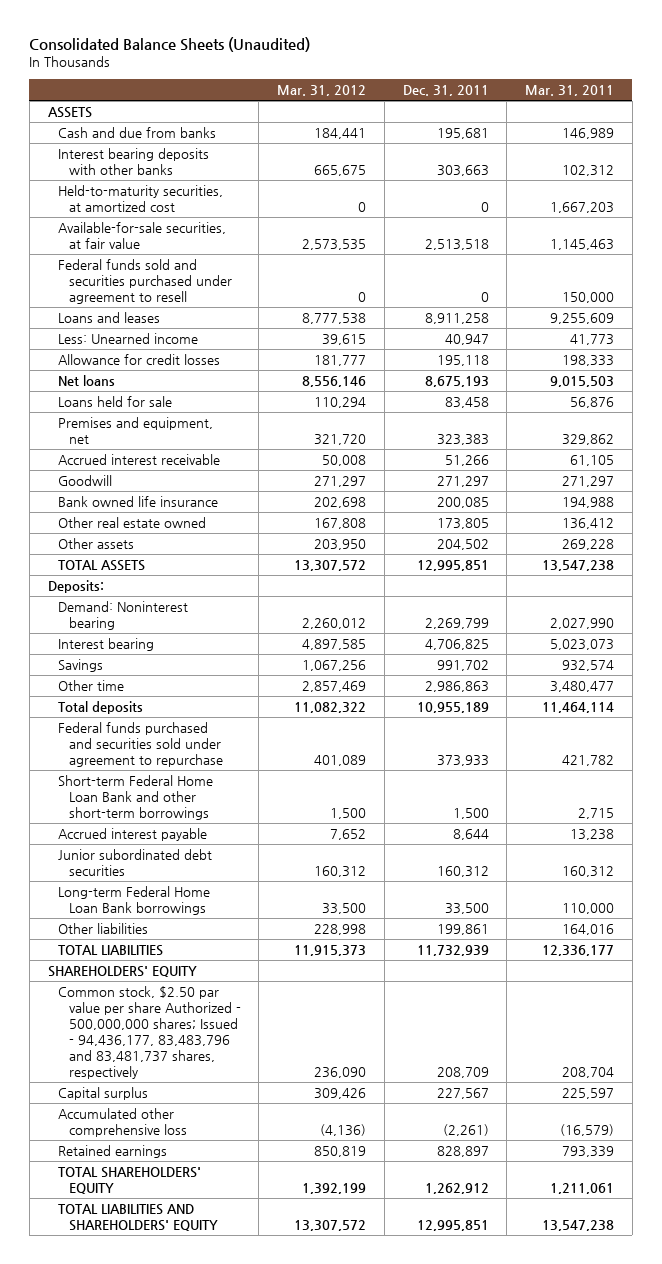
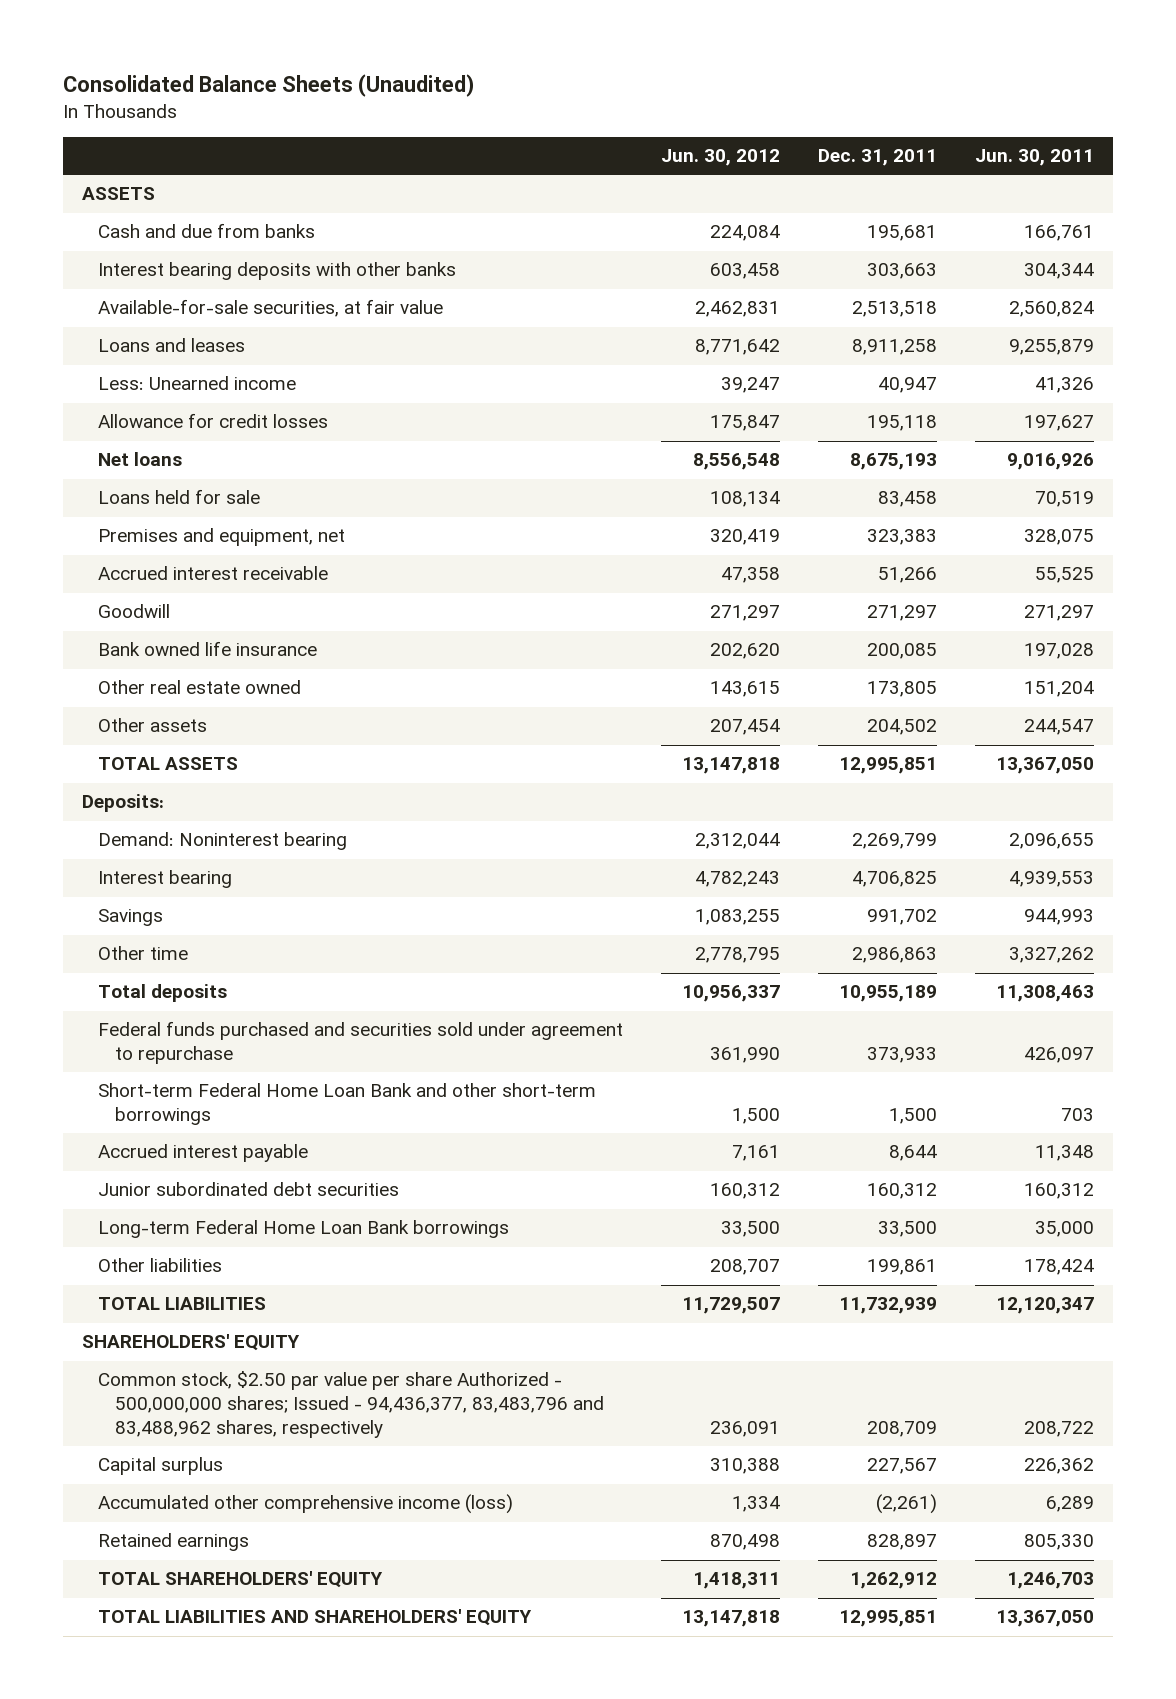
- | Mar. 31, 2012 | Dec. 31, 2011 | Mar. 31, 2011
+ | Jun. 30, 2012 | Dec. 31, 2011 | Jun. 30, 2011
- Held-to-maturity securities, at amortized cost | 0 | 0 | 1,667,203
- Federal funds sold and securities purchased under agreement to resell | 0 | 0 | 150,000
- Common stock, $2.50 par value per share Authorized - 500,000,000 shares; Issued - 94,436,177, 83,483,796 and 83,481,737 shares, respectively | 236,090 | 208,709 | 208,704
+ Common stock, $2.50 par value per share Authorized - 500,000,000 shares; Issued - 94,436,377, 83,483,796 and 83,488,962 shares, respectively | 236,091 | 208,709 | 208,722
- Accumulated other comprehensive loss | (4,136) | (2,261) | (16,579)
+ Accumulated other comprehensive income (loss) | 1,334 | (2,261) | 6,289

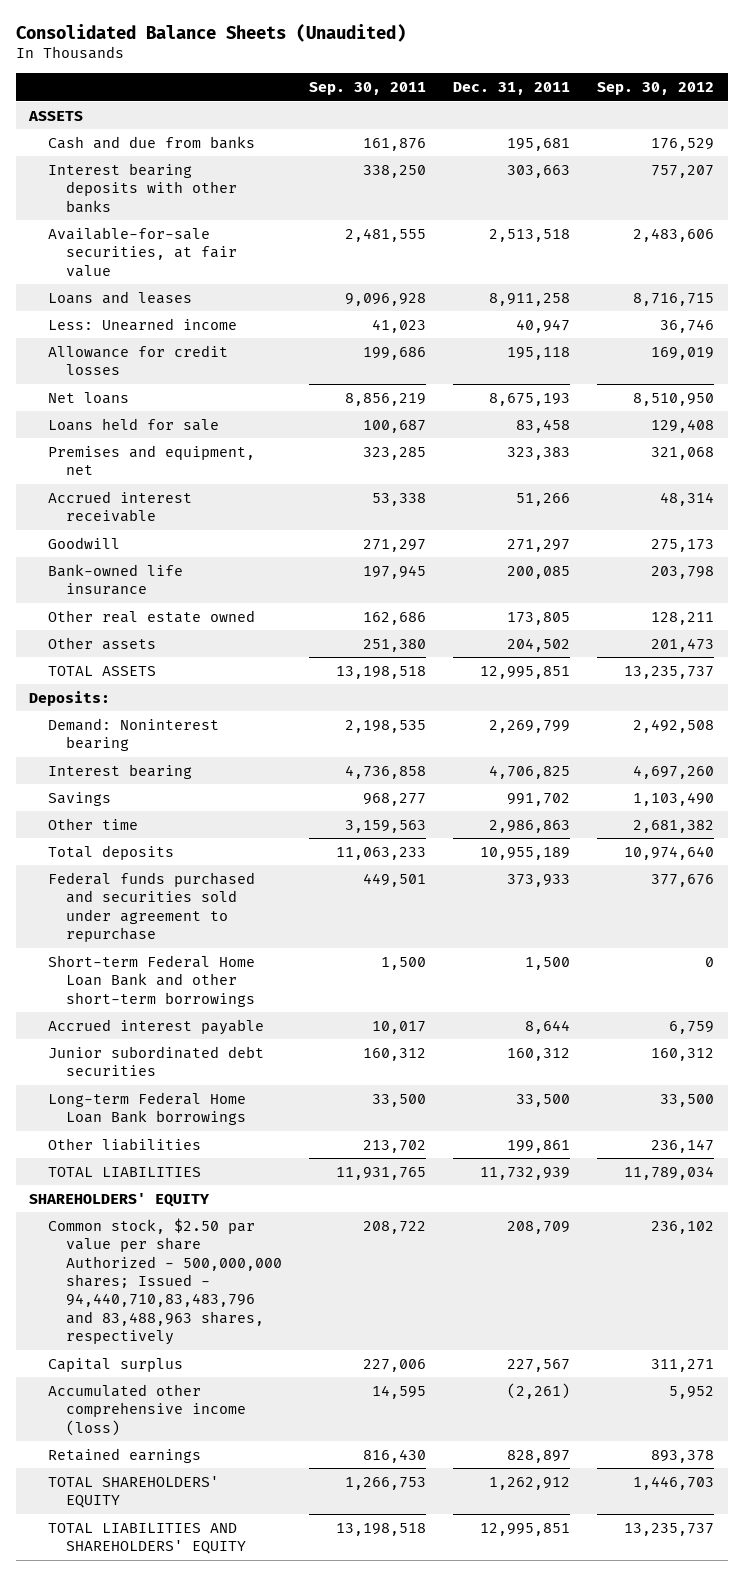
- | Jun. 30, 2012 | Dec. 31, 2011 | Jun. 30, 2011
+ | Sep. 30, 2011 | Dec. 31, 2011 | Sep. 30, 2012
- Bank owned life insurance | 202,620 | 200,085 | 197,028
+ Bank-owned life insurance | 197,945 | 200,085 | 203,798
- Common stock, $2.50 par value per share Authorized - 500,000,000 shares; Issued - 94,436,377, 83,483,796 and 83,488,962 shares, respectively | 236,091 | 208,709 | 208,722
+ Common stock, $2.50 par value per share Authorized - 500,000,000 shares; Issued - 94,440,710,83,483,796 and 83,488,963 shares, respectively | 208,722 | 208,709 | 236,102

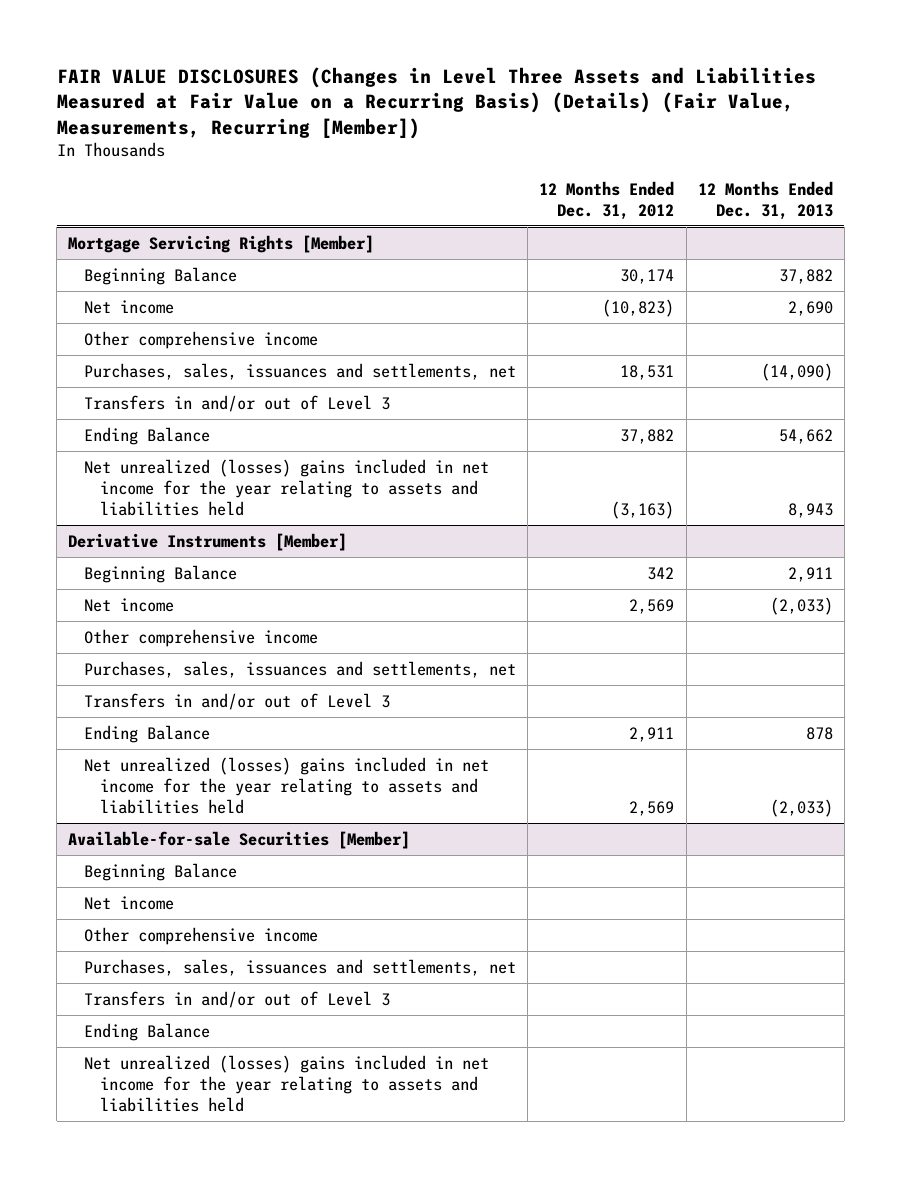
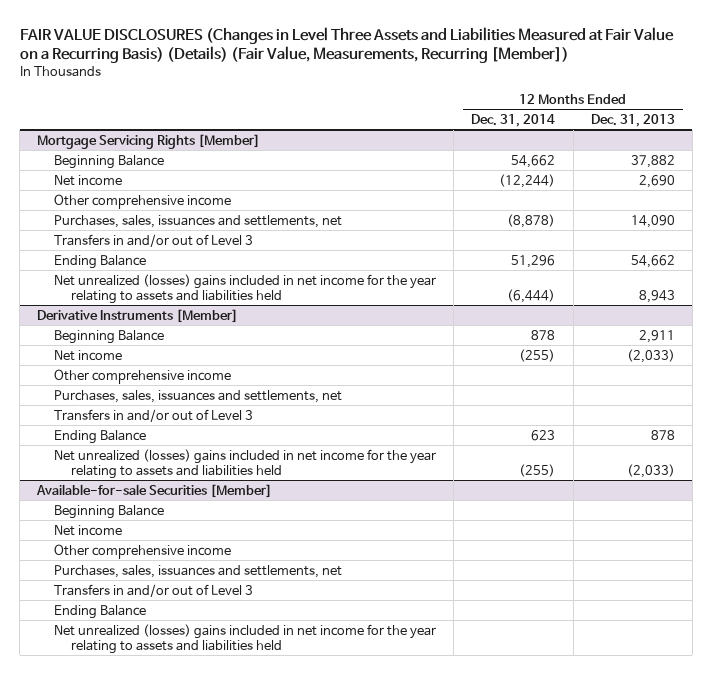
- | 12 Months Ended Dec. 31, 2012 | 12 Months Ended Dec. 31, 2013
+ | 12 Months Ended Dec. 31, 2014 | 12 Months Ended Dec. 31, 2013
@ Mortgage Servicing Rights [Member]
- Purchases, sales, issuances and settlements, net | 18,531 | (14,090)
+ Purchases, sales, issuances and settlements, net | (8,878) | 14,090

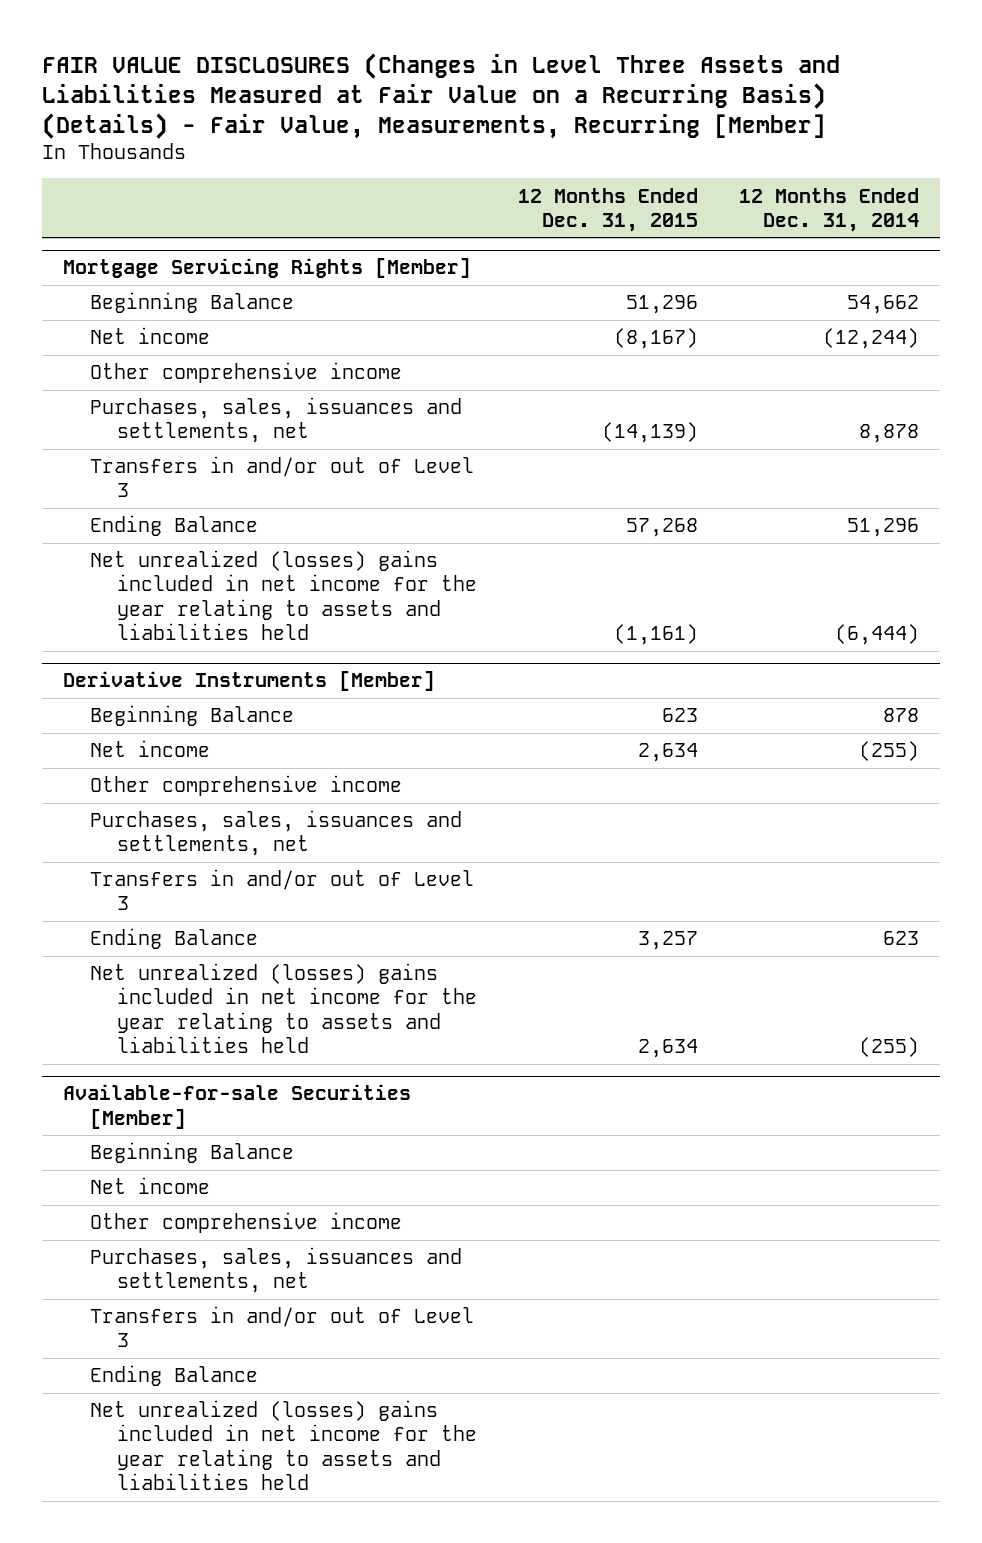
- FAIR VALUE DISCLOSURES (Changes in Level Three Assets and Liabilities Measured at Fair Value on a Recurring Basis) (Details) (Fair Value, Measurements, Recurring [Member])
+ FAIR VALUE DISCLOSURES (Changes in Level Three Assets and Liabilities Measured at Fair Value on a Recurring Basis) (Details) - Fair Value, Measurements, Recurring [Member]
- | 12 Months Ended Dec. 31, 2014 | 12 Months Ended Dec. 31, 2013
+ | 12 Months Ended Dec. 31, 2015 | 12 Months Ended Dec. 31, 2014
@ Mortgage Servicing Rights [Member]
- Purchases, sales, issuances and settlements, net | (8,878) | 14,090
+ Purchases, sales, issuances and settlements, net | (14,139) | 8,878

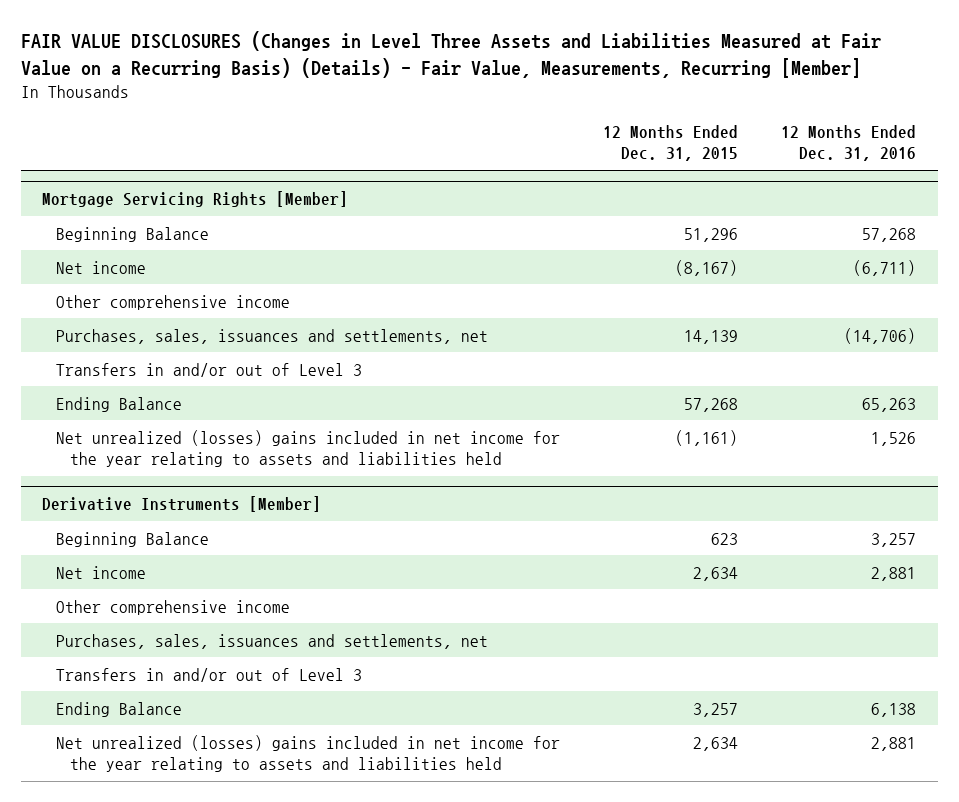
- | 12 Months Ended Dec. 31, 2015 | 12 Months Ended Dec. 31, 2014
+ | 12 Months Ended Dec. 31, 2015 | 12 Months Ended Dec. 31, 2016
@ Mortgage Servicing Rights [Member]
- Purchases, sales, issuances and settlements, net | (14,139) | 8,878
+ Purchases, sales, issuances and settlements, net | 14,139 | (14,706)
- Available-for-sale Securities [Member]
- Beginning Balance
- Net income
- Other comprehensive income
- Purchases, sales, issuances and settlements, net
- Transfers in and/or out of Level 3
- Ending Balance
- Net unrealized (losses) gains included in net income for the year relating to assets and liabilities held

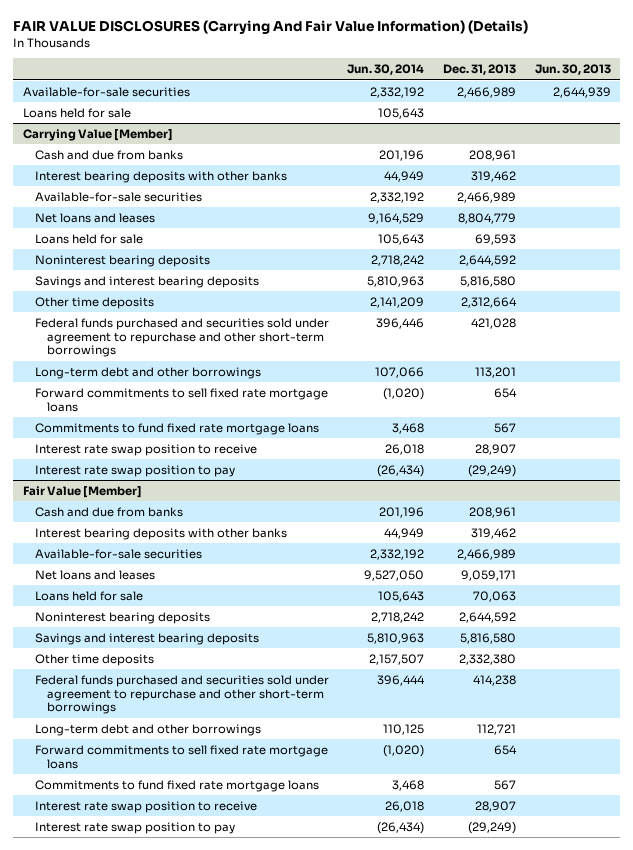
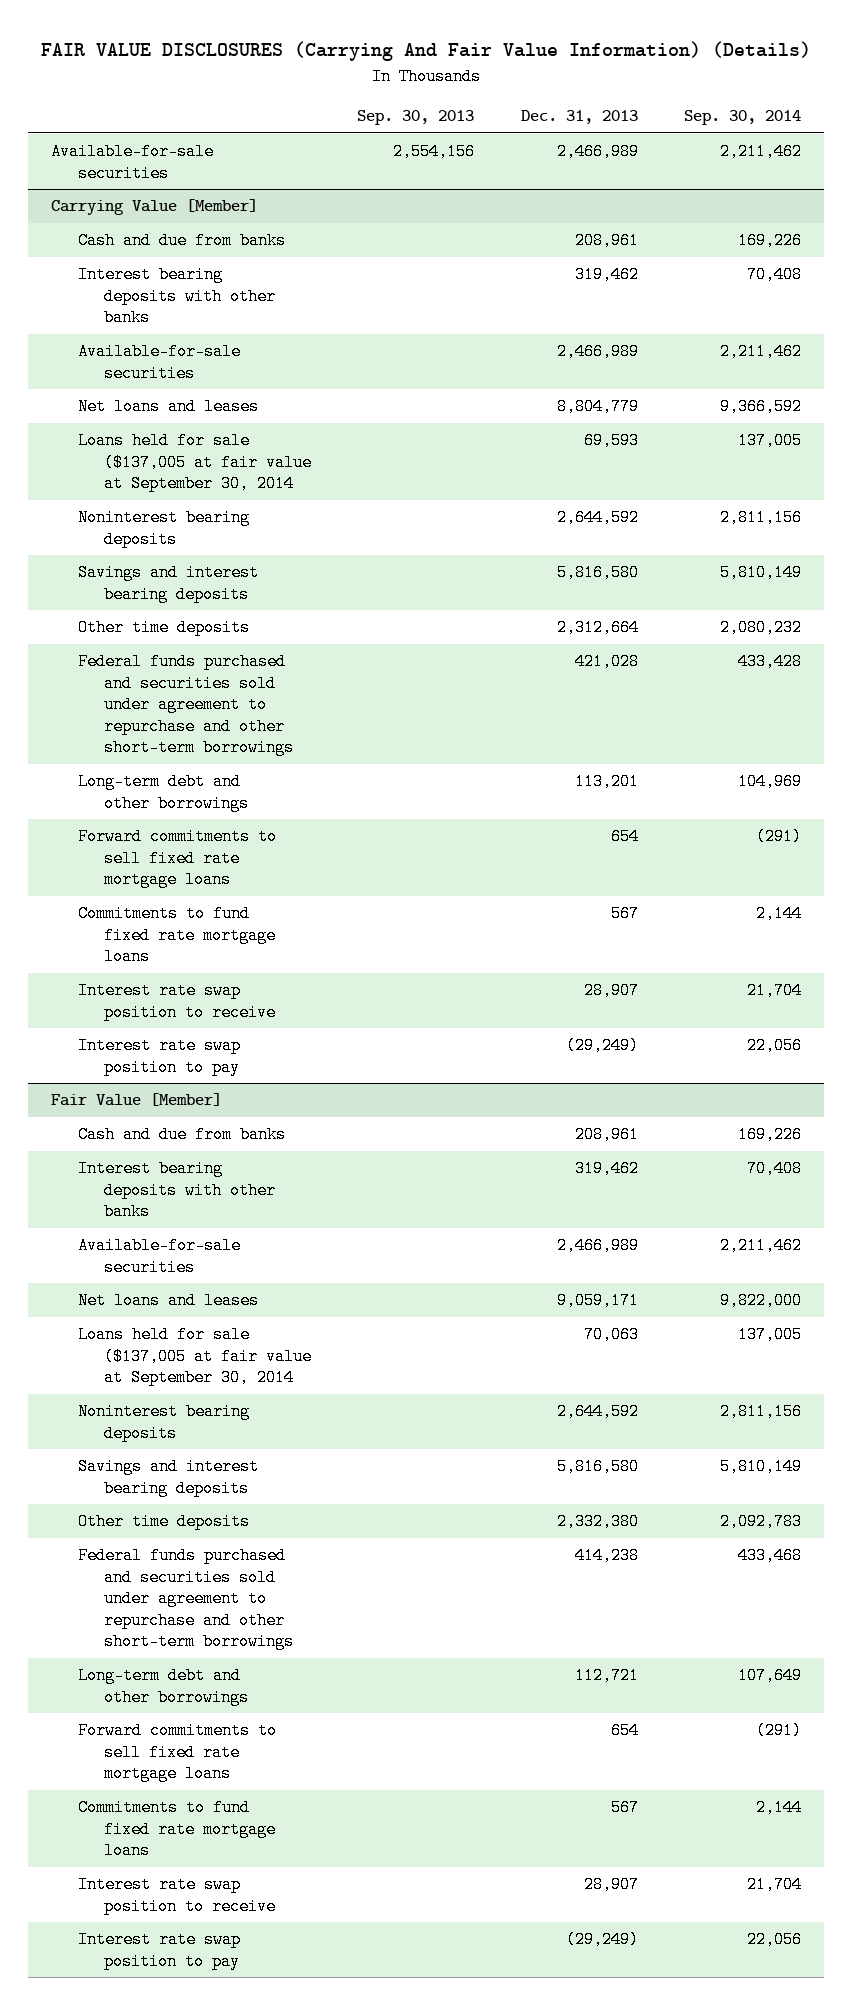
- | Jun. 30, 2014 | Dec. 31, 2013 | Jun. 30, 2013
+ | Sep. 30, 2013 | Dec. 31, 2013 | Sep. 30, 2014
- Loans held for sale | 105,643 | |
@ Carrying Value [Member]
- Loans held for sale | 105,643 | 69,593 |
+ Loans held for sale ($137,005 at fair value at September 30, 2014 | | 69,593 | 137,005
@ Fair Value [Member]
- Loans held for sale | 105,643 | 70,063 |
+ Loans held for sale ($137,005 at fair value at September 30, 2014 | | 70,063 | 137,005

